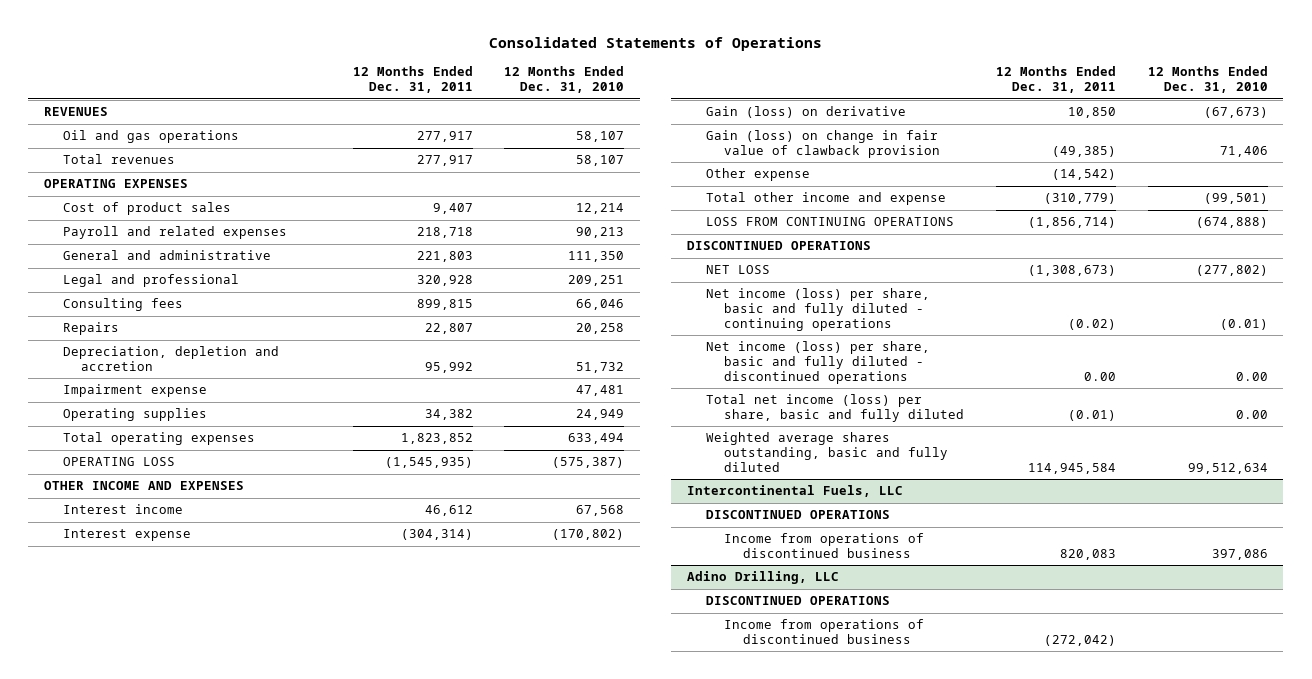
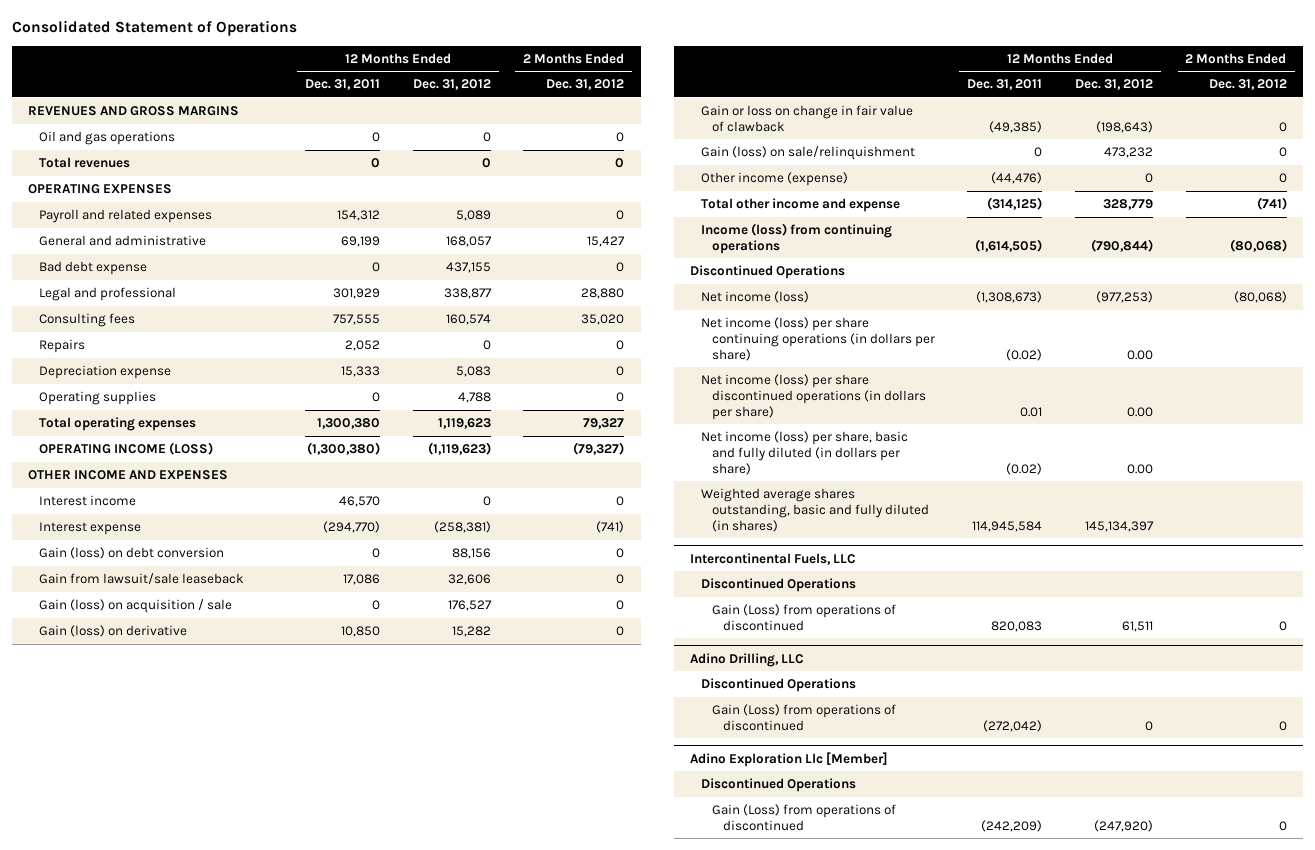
- Consolidated Statements of Operations
+ Consolidated Statement of Operations
- | 12 Months Ended Dec. 31, 2011 | 12 Months Ended Dec. 31, 2010
+ | 12 Months Ended Dec. 31, 2011 | 12 Months Ended Dec. 31, 2012 | 2 Months Ended Dec. 31, 2012
- REVENUES
- Oil and gas operations | 277,917 | 58,107
- Total revenues | 277,917 | 58,107
+ REVENUES AND GROSS MARGINS
+ Oil and gas operations | 0 | 0 | 0
+ Total revenues | 0 | 0 | 0
- Cost of product sales | 9,407 | 12,214
- Payroll and related expenses | 218,718 | 90,213
- General and administrative | 221,803 | 111,350
- Legal and professional | 320,928 | 209,251
- Consulting fees | 899,815 | 66,046
- Repairs | 22,807 | 20,258
- Depreciation, depletion and accretion | 95,992 | 51,732
- Impairment expense | | 47,481
- Operating supplies | 34,382 | 24,949
- Total operating expenses | 1,823,852 | 633,494
- OPERATING LOSS | (1,545,935) | (575,387)
+ Payroll and related expenses | 154,312 | 5,089 | 0
+ General and administrative | 69,199 | 168,057 | 15,427
+ Bad debt expense | 0 | 437,155 | 0
+ Legal and professional | 301,929 | 338,877 | 28,880
+ Consulting fees | 757,555 | 160,574 | 35,020
+ Repairs | 2,052 | 0 | 0
+ Depreciation expense | 15,333 | 5,083 | 0
+ Operating supplies | 0 | 4,788 | 0
+ Total operating expenses | 1,300,380 | 1,119,623 | 79,327
+ OPERATING INCOME (LOSS) | (1,300,380) | (1,119,623) | (79,327)
- Interest income | 46,612 | 67,568
- Interest expense | (304,314) | (170,802)
+ Interest income | 46,570 | 0 | 0
+ Interest expense | (294,770) | (258,381) | (741)
+ Gain (loss) on debt conversion | 0 | 88,156 | 0
+ Gain from lawsuit/sale leaseback | 17,086 | 32,606 | 0
+ Gain (loss) on acquisition / sale | 0 | 176,527 | 0
- Gain (loss) on change in fair value of clawback provision | (49,385) | 71,406
- Other expense | (14,542) |
- Total other income and expense | (310,779) | (99,501)
- LOSS FROM CONTINUING OPERATIONS | (1,856,714) | (674,888)
- DISCONTINUED OPERATIONS
- NET LOSS | (1,308,673) | (277,802)
- Net income (loss) per share, basic and fully diluted - continuing operations | (0.02) | (0.01)
- Net income (loss) per share, basic and fully diluted - discontinued operations | 0.00 | 0.00
- Total net income (loss) per share, basic and fully diluted | (0.01) | 0.00
- Weighted average shares outstanding, basic and fully diluted | 114,945,584 | 99,512,634
+ Gain or loss on change in fair value of clawback | (49,385) | (198,643) | 0
+ Gain (loss) on sale/relinquishment | 0 | 473,232 | 0
+ Other income (expense) | (44,476) | 0 | 0
+ Total other income and expense | (314,125) | 328,779 | (741)
+ Income (loss) from continuing operations | (1,614,505) | (790,844) | (80,068)
+ Discontinued Operations
+ Net income (loss) | (1,308,673) | (977,253) | (80,068)
+ Net income (loss) per share continuing operations (in dollars per share) | (0.02) | 0.00 |
+ Net income (loss) per share discontinued operations (in dollars per share) | 0.01 | 0.00 |
+ Net income (loss) per share, basic and fully diluted (in dollars per share) | (0.02) | 0.00 |
+ Weighted average shares outstanding, basic and fully diluted (in shares) | 114,945,584 | 145,134,397 |
@ Intercontinental Fuels, LLC
- DISCONTINUED OPERATIONS
- Income from operations of discontinued business | 820,083 | 397,086
+ Discontinued Operations
+ Gain (Loss) from operations of discontinued | 820,083 | 61,511 | 0
@ Adino Drilling, LLC
- DISCONTINUED OPERATIONS
- Income from operations of discontinued business | (272,042) |
+ Discontinued Operations
+ Gain (Loss) from operations of discontinued | (272,042) | 0 | 0
+ Adino Exploration Llc [Member]
+ Discontinued Operations
+ Gain (Loss) from operations of discontinued | (242,209) | (247,920) | 0

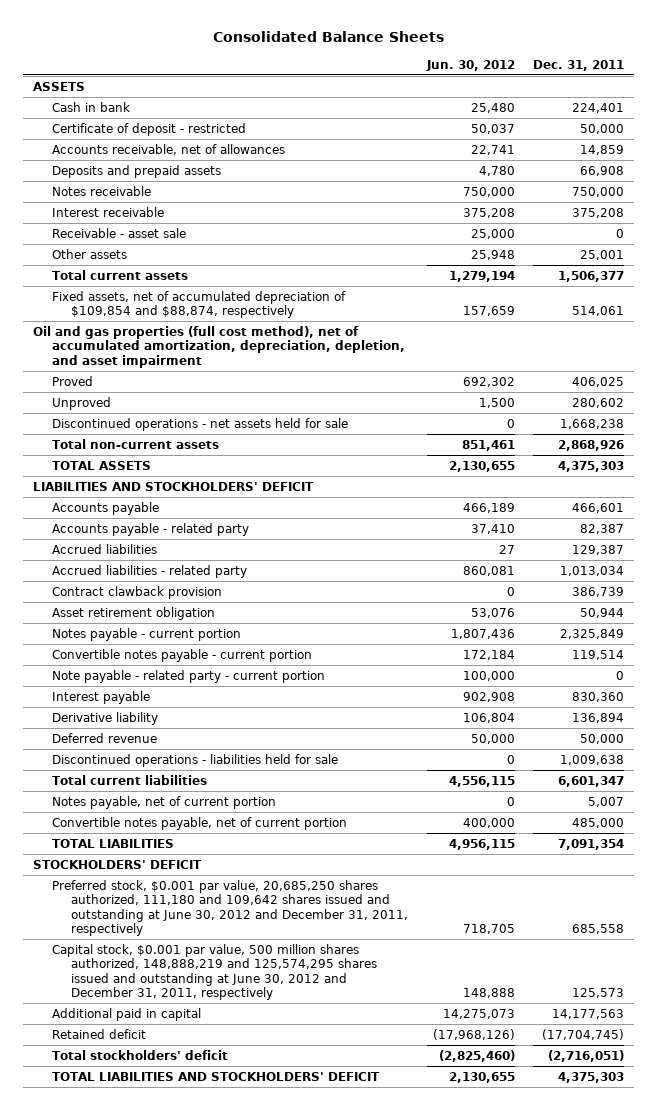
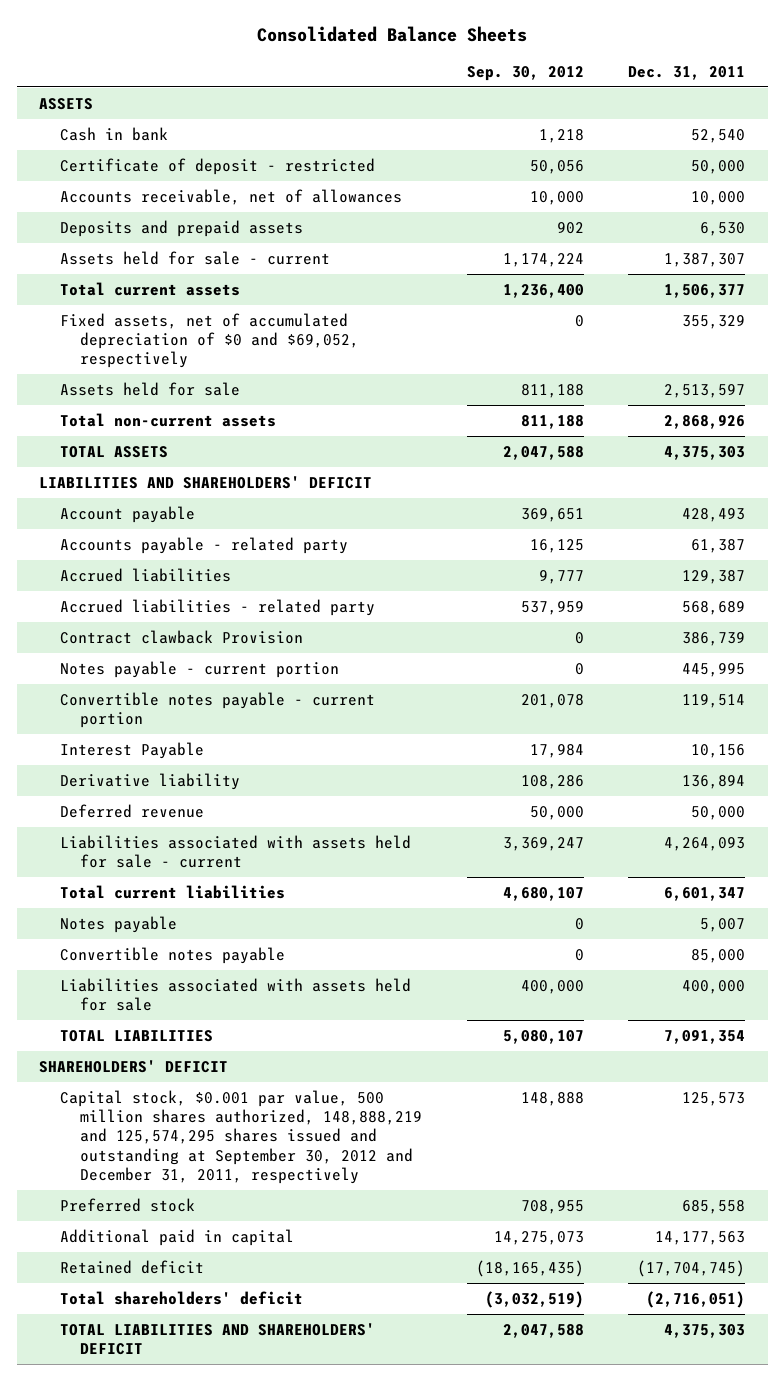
- | Jun. 30, 2012 | Dec. 31, 2011
+ | Sep. 30, 2012 | Dec. 31, 2011
- Cash in bank | 25,480 | 224,401
+ Cash in bank | 1,218 | 52,540
- Accounts receivable, net of allowances | 22,741 | 14,859
- Deposits and prepaid assets | 4,780 | 66,908
- Notes receivable | 750,000 | 750,000
- Interest receivable | 375,208 | 375,208
- Receivable - asset sale | 25,000 | 0
- Other assets | 25,948 | 25,001
+ Accounts receivable, net of allowances | 10,000 | 10,000
+ Deposits and prepaid assets | 902 | 6,530
+ Assets held for sale - current | 1,174,224 | 1,387,307
- Fixed assets, net of accumulated depreciation of $109,854 and $88,874, respectively | 157,659 | 514,061
- Oil and gas properties (full cost method), net of accumulated amortization, depreciation, depletion, and asset impairment
- Proved | 692,302 | 406,025
- Unproved | 1,500 | 280,602
- Discontinued operations - net assets held for sale | 0 | 1,668,238
+ Fixed assets, net of accumulated depreciation of $0 and $69,052, respectively | 0 | 355,329
+ Assets held for sale | 811,188 | 2,513,597
- LIABILITIES AND STOCKHOLDERS' DEFICIT
- Accounts payable | 466,189 | 466,601
- Accounts payable - related party | 37,410 | 82,387
+ LIABILITIES AND SHAREHOLDERS' DEFICIT
+ Account payable | 369,651 | 428,493
+ Accounts payable - related party | 16,125 | 61,387
- Accrued liabilities - related party | 860,081 | 1,013,034
- Contract clawback provision | 0 | 386,739
- Asset retirement obligation | 53,076 | 50,944
- Notes payable - current portion | 1,807,436 | 2,325,849
+ Accrued liabilities - related party | 537,959 | 568,689
+ Contract clawback Provision | 0 | 386,739
+ Notes payable - current portion | 0 | 445,995
- Note payable - related party - current portion | 100,000 | 0
- Interest payable | 902,908 | 830,360
+ Interest Payable | 17,984 | 10,156
- Discontinued operations - liabilities held for sale | 0 | 1,009,638
+ Liabilities associated with assets held for sale - current | 3,369,247 | 4,264,093
- Notes payable, net of current portion | 0 | 5,007
- Convertible notes payable, net of current portion | 400,000 | 485,000
+ Notes payable | 0 | 5,007
+ Convertible notes payable | 0 | 85,000
+ Liabilities associated with assets held for sale | 400,000 | 400,000
- STOCKHOLDERS' DEFICIT
- Preferred stock, $0.001 par value, 20,685,250 shares authorized, 111,180 and 109,642 shares issued and outstanding at June 30, 2012 and December 31, 2011, respectively | 718,705 | 685,558
- Capital stock, $0.001 par value, 500 million shares authorized, 148,888,219 and 125,574,295 shares issued and outstanding at June 30, 2012 and December 31, 2011, respectively | 148,888 | 125,573
+ SHAREHOLDERS' DEFICIT
+ Capital stock, $0.001 par value, 500 million shares authorized, 148,888,219 and 125,574,295 shares issued and outstanding at September 30, 2012 and December 31, 2011, respectively | 148,888 | 125,573
+ Preferred stock | 708,955 | 685,558
- Total stockholders' deficit | (2,825,460) | (2,716,051)
- TOTAL LIABILITIES AND STOCKHOLDERS' DEFICIT | 2,130,655 | 4,375,303
+ Total shareholders' deficit | (3,032,519) | (2,716,051)
+ TOTAL LIABILITIES AND SHAREHOLDERS' DEFICIT | 2,047,588 | 4,375,303

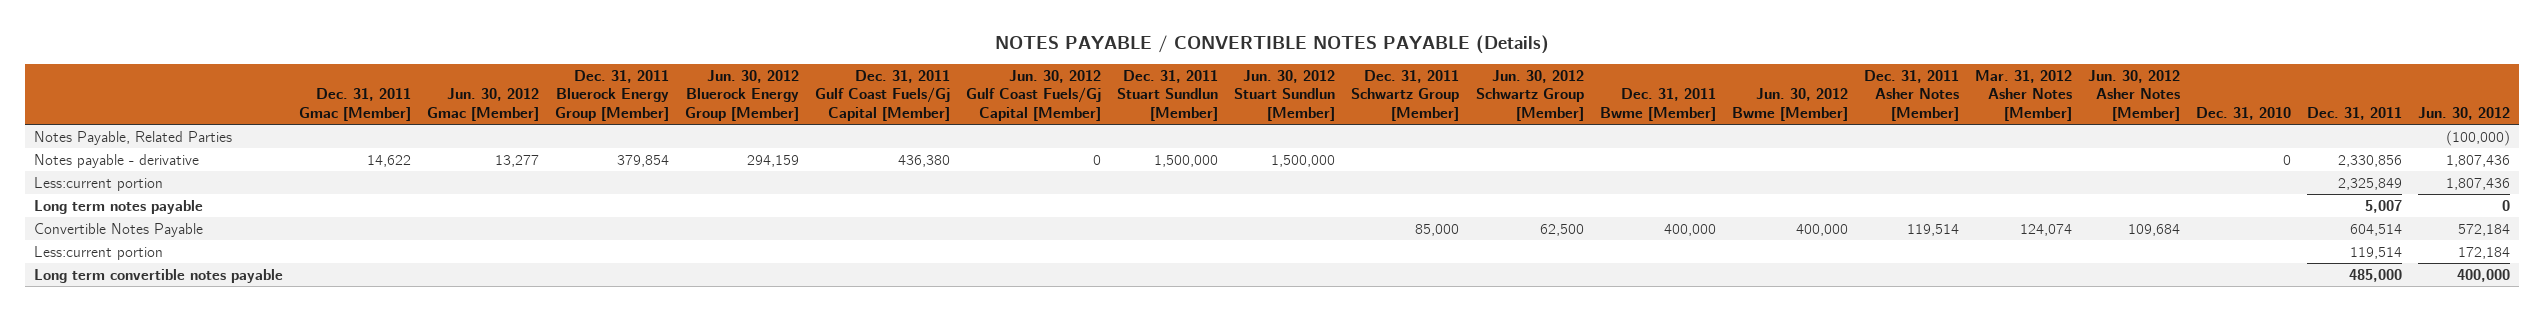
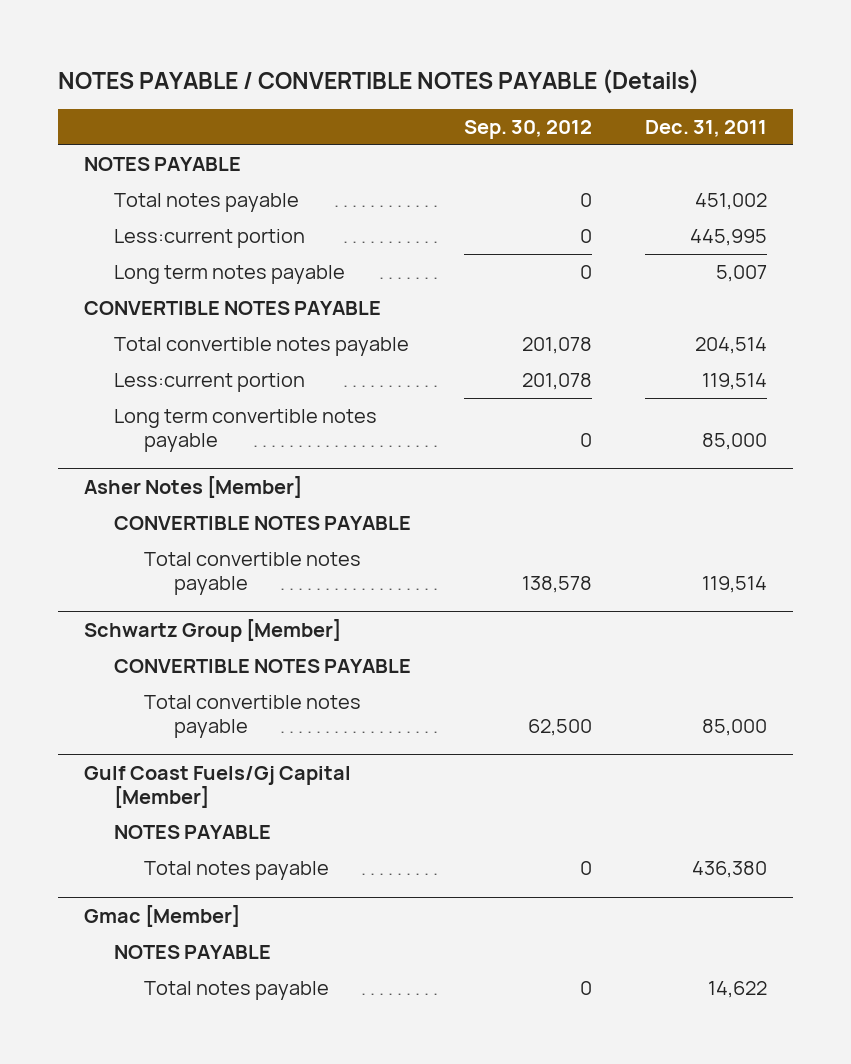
- | Dec. 31, 2011 Gmac [Member] | Jun. 30, 2012 Gmac [Member] | Dec. 31, 2011 Bluerock Energy Group [Member] | Jun. 30, 2012 Bluerock Energy Group [Member] | Dec. 31, 2011 Gulf Coast Fuels/Gj Capital [Member] | Jun. 30, 2012 Gulf Coast Fuels/Gj Capital [Member] | Dec. 31, 2011 Stuart Sundlun [Member] | Jun. 30, 2012 Stuart Sundlun [Member] | Dec. 31, 2011 Schwartz Group [Member] | Jun. 30, 2012 Schwartz Group [Member] | Dec. 31, 2011 Bwme [Member] | Jun. 30, 2012 Bwme [Member] | Dec. 31, 2011 Asher Notes [Member] | Mar. 31, 2012 Asher Notes [Member] | Jun. 30, 2012 Asher Notes [Member] | Dec. 31, 2010 | Dec. 31, 2011 | Jun. 30, 2012
+ | Sep. 30, 2012 | Dec. 31, 2011
- Notes Payable, Related Parties | | | | | | | | | | | | | | | | | | (100,000)
- Notes payable - derivative | 14,622 | 13,277 | 379,854 | 294,159 | 436,380 | 0 | 1,500,000 | 1,500,000 | | | | | | | | 0 | 2,330,856 | 1,807,436
- Less:current portion | | | | | | | | | | | | | | | | | 2,325,849 | 1,807,436
+ NOTES PAYABLE
+ Total notes payable | 0 | 451,002
+ Less:current portion | 0 | 445,995
- Convertible Notes Payable | | | | | | | | | 85,000 | 62,500 | 400,000 | 400,000 | 119,514 | 124,074 | 109,684 | | 604,514 | 572,184
+ CONVERTIBLE NOTES PAYABLE
+ Total convertible notes payable | 201,078 | 204,514
- Long term convertible notes payable | | | | | | | | | | | | | | | | | 485,000 | 400,000
+ Long term convertible notes payable | 0 | 85,000
+ Asher Notes [Member]
+ CONVERTIBLE NOTES PAYABLE
+ Total convertible notes payable | 138,578 | 119,514
+ Schwartz Group [Member]
+ CONVERTIBLE NOTES PAYABLE
+ Total convertible notes payable | 62,500 | 85,000
+ Gulf Coast Fuels/Gj Capital [Member]
+ NOTES PAYABLE
+ Total notes payable | 0 | 436,380
+ Gmac [Member]
+ NOTES PAYABLE
+ Total notes payable | 0 | 14,622

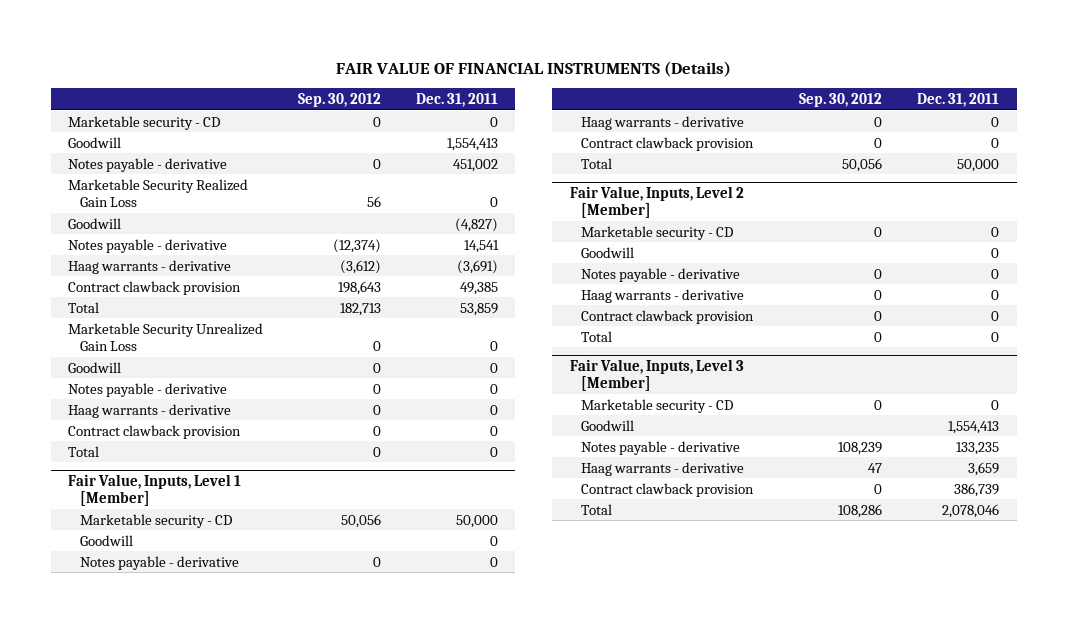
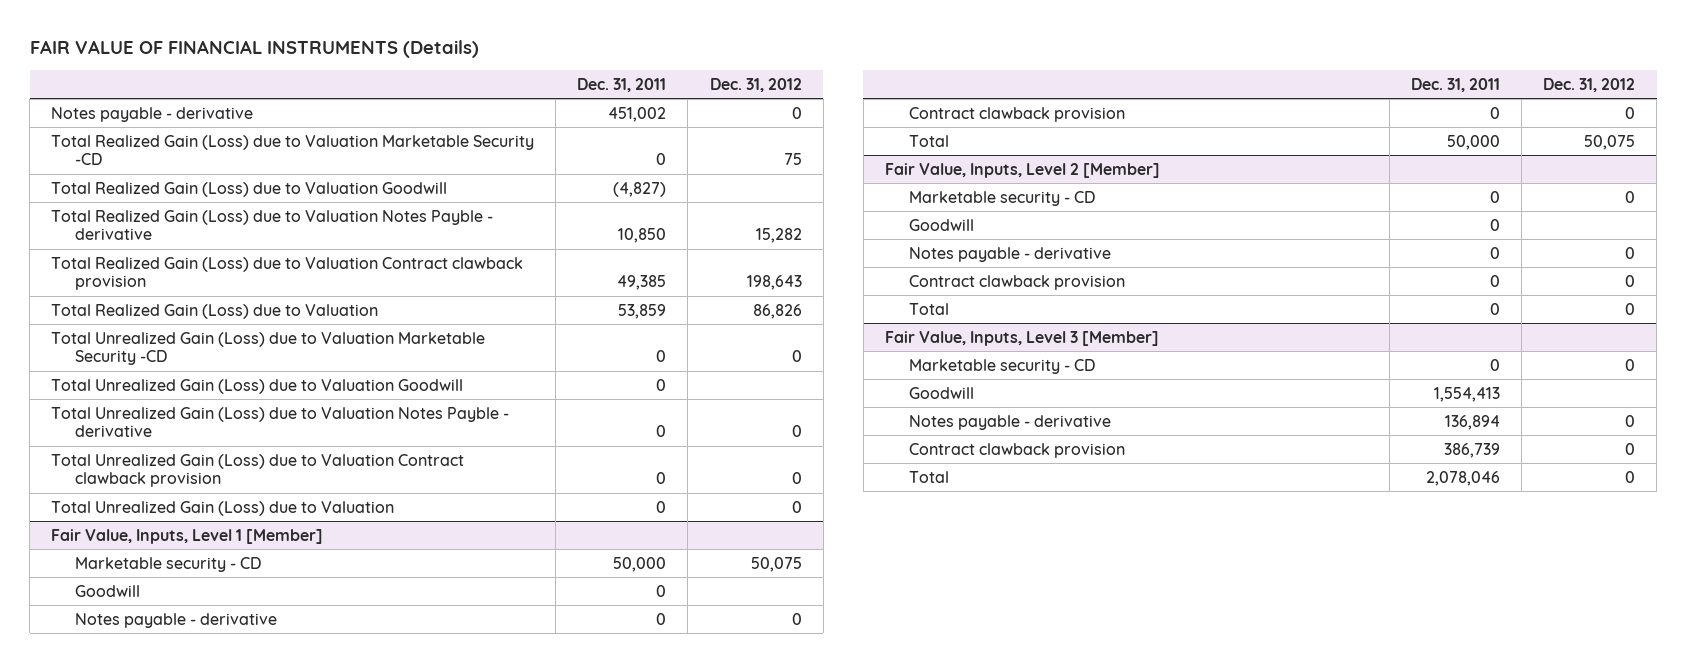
- | Sep. 30, 2012 | Dec. 31, 2011
+ | Dec. 31, 2011 | Dec. 31, 2012
- Marketable security - CD | 0 | 0
- Goodwill | | 1,554,413
- Marketable Security Realized Gain Loss | 56 | 0
- Goodwill | | (4,827)
- Notes payable - derivative | (12,374) | 14,541
- Haag warrants - derivative | (3,612) | (3,691)
- Contract clawback provision | 198,643 | 49,385
- Total | 182,713 | 53,859
- Marketable Security Unrealized Gain Loss | 0 | 0
- Goodwill | 0 | 0
- Notes payable - derivative | 0 | 0
- Haag warrants - derivative | 0 | 0
- Contract clawback provision | 0 | 0
- Total | 0 | 0
+ Total Realized Gain (Loss) due to Valuation Marketable Security -CD | 0 | 75
+ Total Realized Gain (Loss) due to Valuation Goodwill | (4,827) |
+ Total Realized Gain (Loss) due to Valuation Notes Payble - derivative | 10,850 | 15,282
+ Total Realized Gain (Loss) due to Valuation Contract clawback provision | 49,385 | 198,643
+ Total Realized Gain (Loss) due to Valuation | 53,859 | 86,826
+ Total Unrealized Gain (Loss) due to Valuation Marketable Security -CD | 0 | 0
+ Total Unrealized Gain (Loss) due to Valuation Goodwill | 0 |
+ Total Unrealized Gain (Loss) due to Valuation Notes Payble - derivative | 0 | 0
+ Total Unrealized Gain (Loss) due to Valuation Contract clawback provision | 0 | 0
+ Total Unrealized Gain (Loss) due to Valuation | 0 | 0
@ Fair Value, Inputs, Level 1 [Member]
- Haag warrants - derivative | 0 | 0
@ Fair Value, Inputs, Level 2 [Member]
- Haag warrants - derivative | 0 | 0
@ Fair Value, Inputs, Level 3 [Member]
- Notes payable - derivative | 108,239 | 133,235
- Haag warrants - derivative | 47 | 3,659
+ Notes payable - derivative | 136,894 | 0

